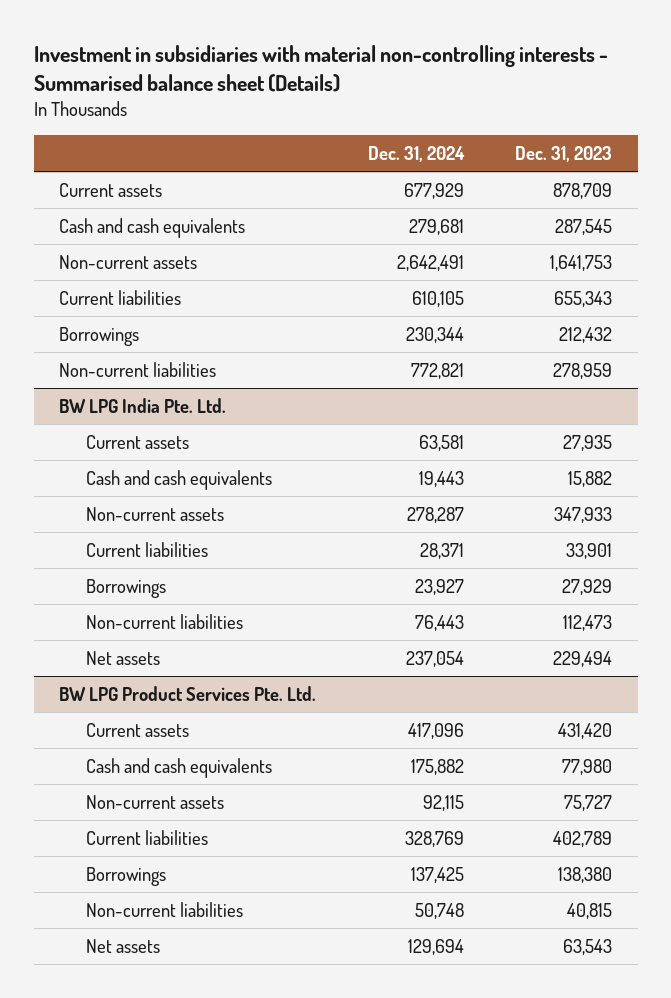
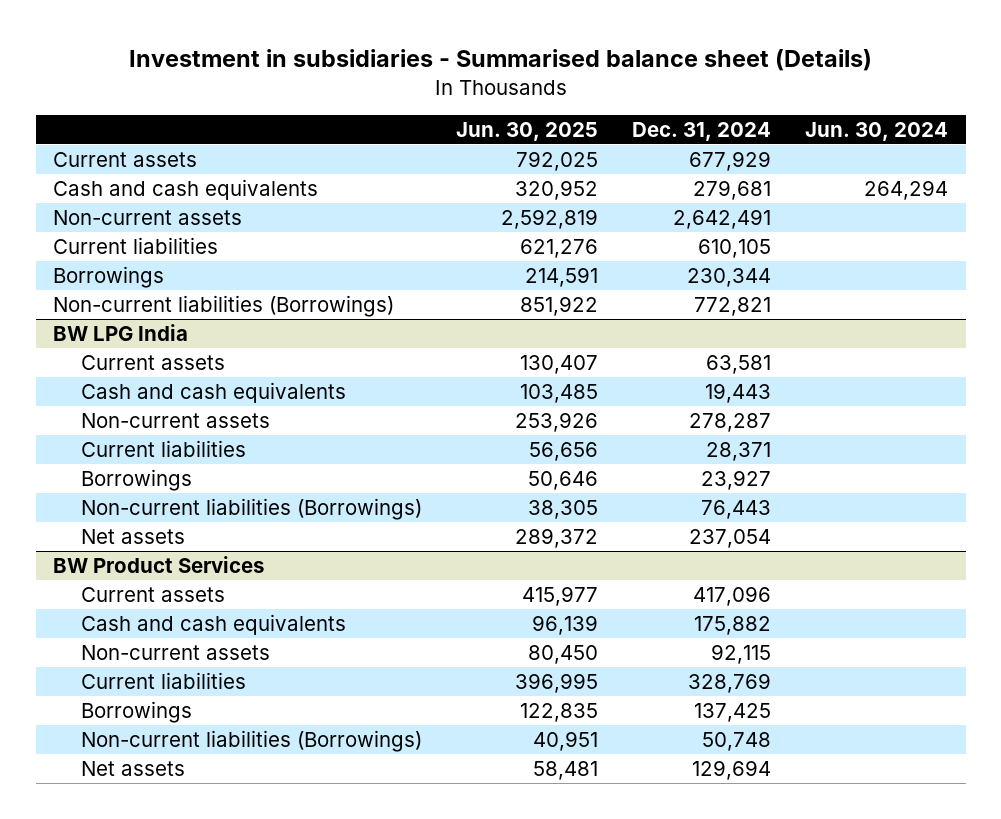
- Investment in subsidiaries with material non-controlling interests - Summarised balance sheet (Details)
+ Investment in subsidiaries - Summarised balance sheet (Details)
- | Dec. 31, 2024 | Dec. 31, 2023
+ | Jun. 30, 2025 | Dec. 31, 2024 | Jun. 30, 2024
- Non-current liabilities | 772,821 | 278,959
- BW LPG India Pte. Ltd.
+ Non-current liabilities (Borrowings) | 851,922 | 772,821 |
+ BW LPG India
- Non-current liabilities | 76,443 | 112,473
+ Non-current liabilities (Borrowings) | 38,305 | 76,443 |
- BW LPG Product Services Pte. Ltd.
+ BW Product Services
- Non-current liabilities | 50,748 | 40,815
+ Non-current liabilities (Borrowings) | 40,951 | 50,748 |

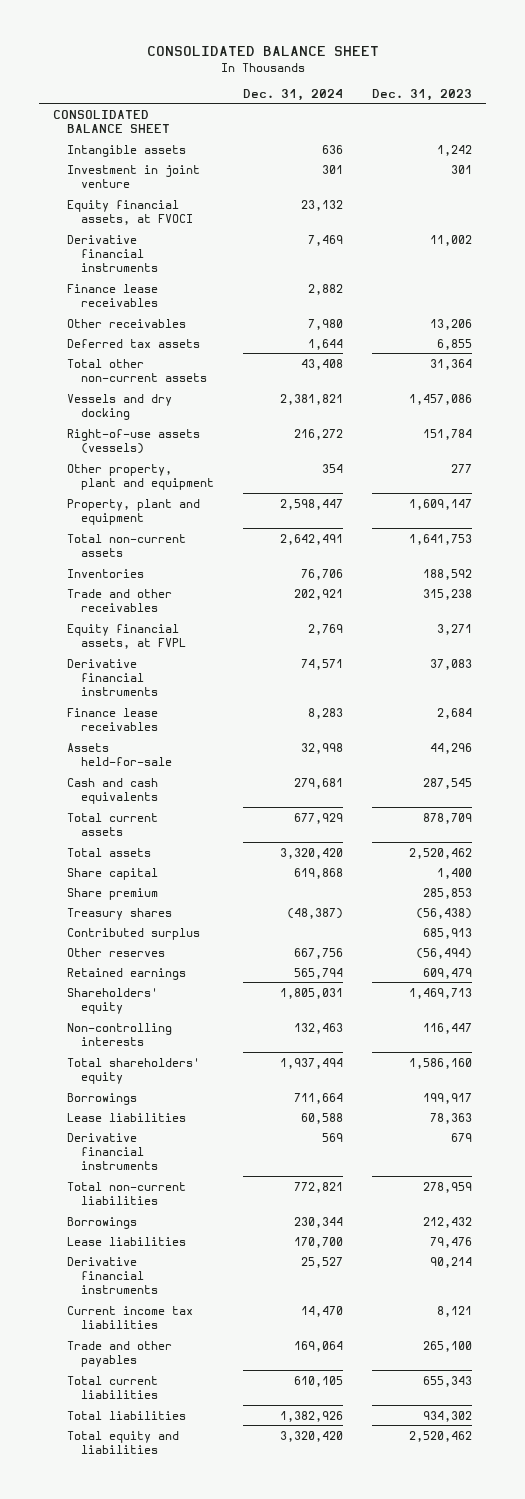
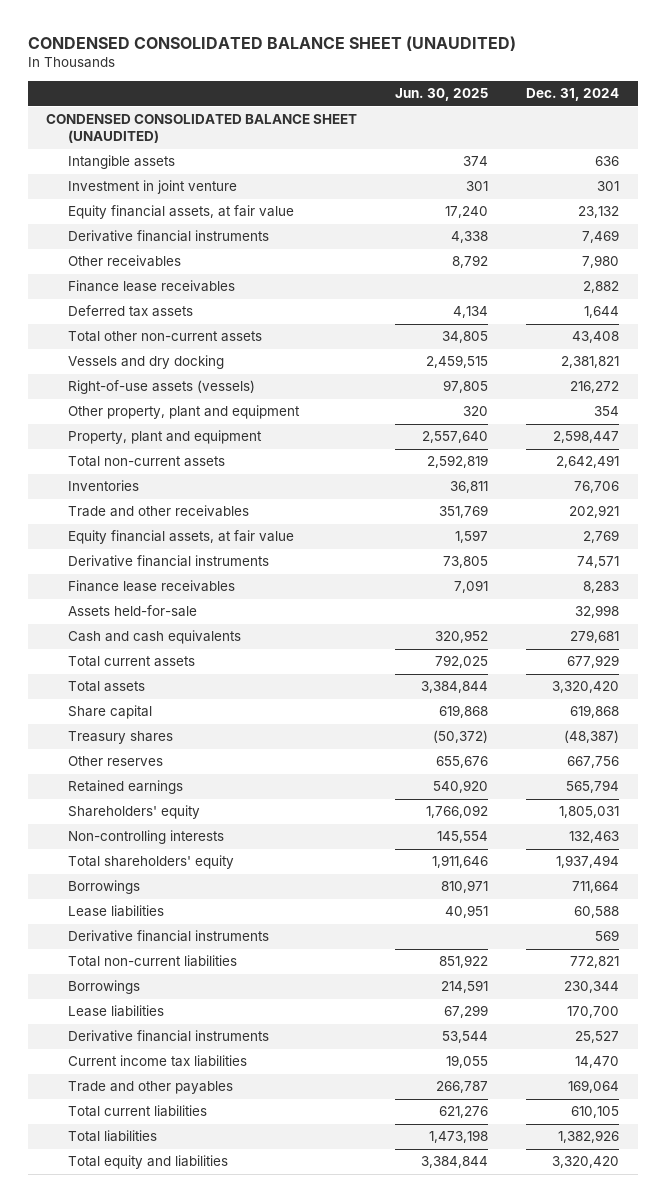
- CONSOLIDATED BALANCE SHEET
+ CONDENSED CONSOLIDATED BALANCE SHEET (UNAUDITED)
- | Dec. 31, 2024 | Dec. 31, 2023
+ | Jun. 30, 2025 | Dec. 31, 2024
- CONSOLIDATED BALANCE SHEET
+ CONDENSED CONSOLIDATED BALANCE SHEET (UNAUDITED)
- Equity financial assets, at FVOCI | 23,132 |
+ Equity financial assets, at fair value | 17,240 | 23,132
moved down: Finance lease receivables | | 2,882
- Equity financial assets, at FVPL | 2,769 | 3,271
+ Equity financial assets, at fair value | 1,597 | 2,769
- Share premium | | 285,853
- Contributed surplus | | 685,913

